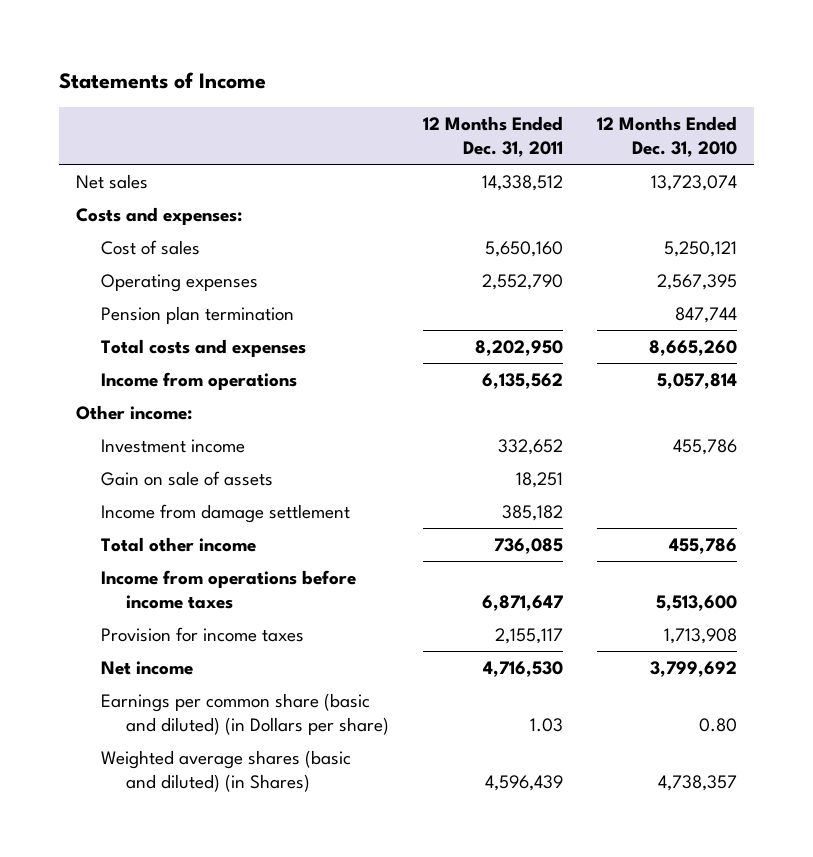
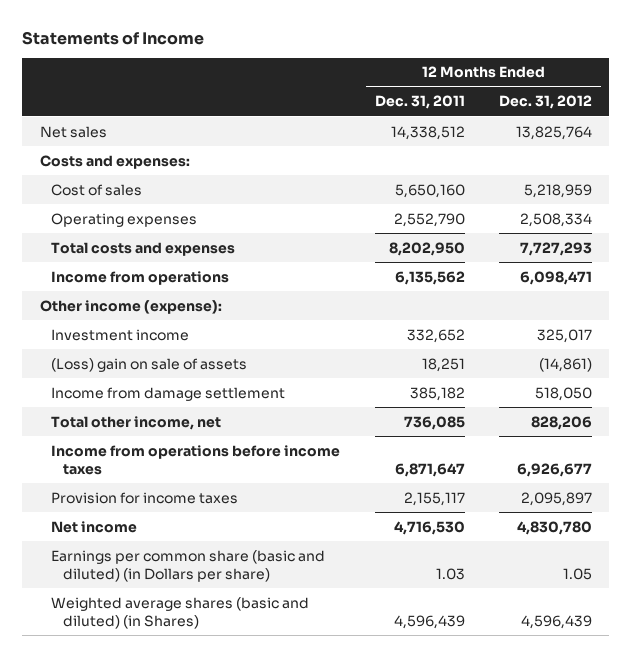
- | 12 Months Ended Dec. 31, 2011 | 12 Months Ended Dec. 31, 2010
+ | 12 Months Ended Dec. 31, 2011 | 12 Months Ended Dec. 31, 2012
- Pension plan termination | | 847,744
- Other income:
+ Other income (expense):
- Gain on sale of assets | 18,251 |
+ (Loss) gain on sale of assets | 18,251 | (14,861)
- Total other income | 736,085 | 455,786
+ Total other income, net | 736,085 | 828,206

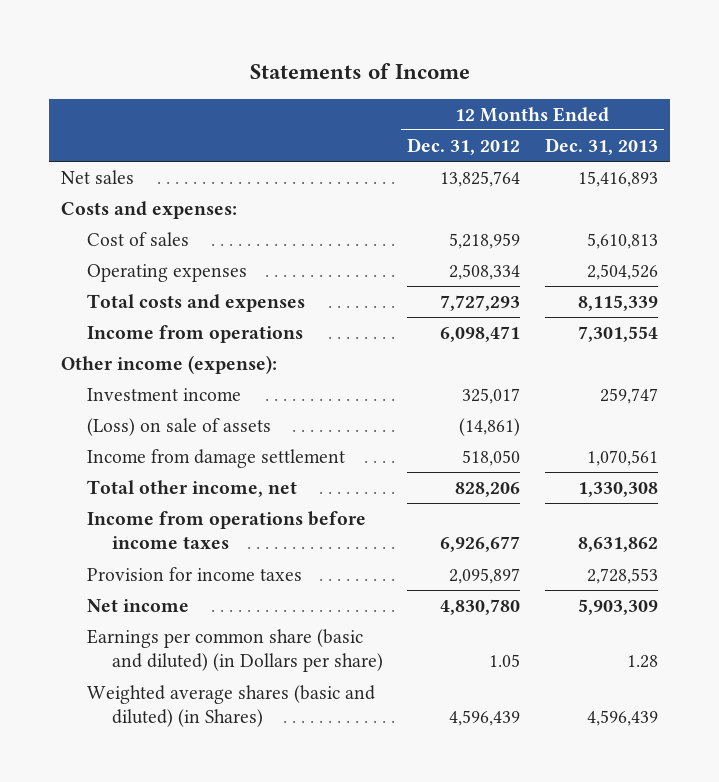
- | 12 Months Ended Dec. 31, 2011 | 12 Months Ended Dec. 31, 2012
+ | 12 Months Ended Dec. 31, 2012 | 12 Months Ended Dec. 31, 2013
- (Loss) gain on sale of assets | 18,251 | (14,861)
+ (Loss) on sale of assets | (14,861) |

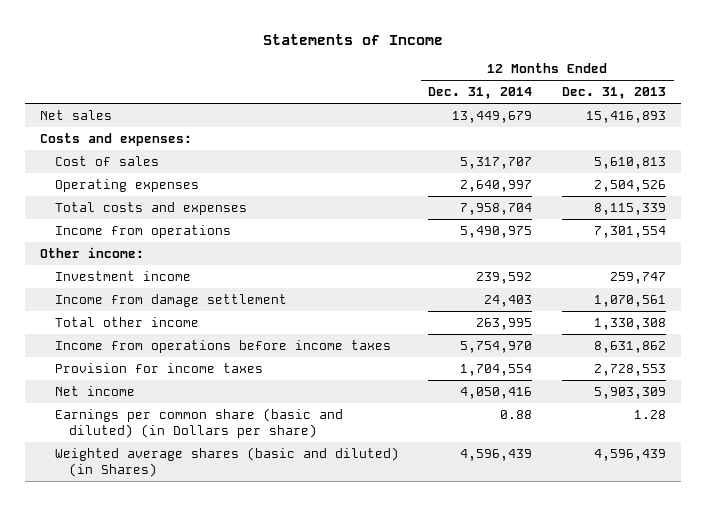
- | 12 Months Ended Dec. 31, 2012 | 12 Months Ended Dec. 31, 2013
+ | 12 Months Ended Dec. 31, 2014 | 12 Months Ended Dec. 31, 2013
- Other income (expense):
+ Other income:
- (Loss) on sale of assets | (14,861) |
- Total other income, net | 828,206 | 1,330,308
+ Total other income | 263,995 | 1,330,308

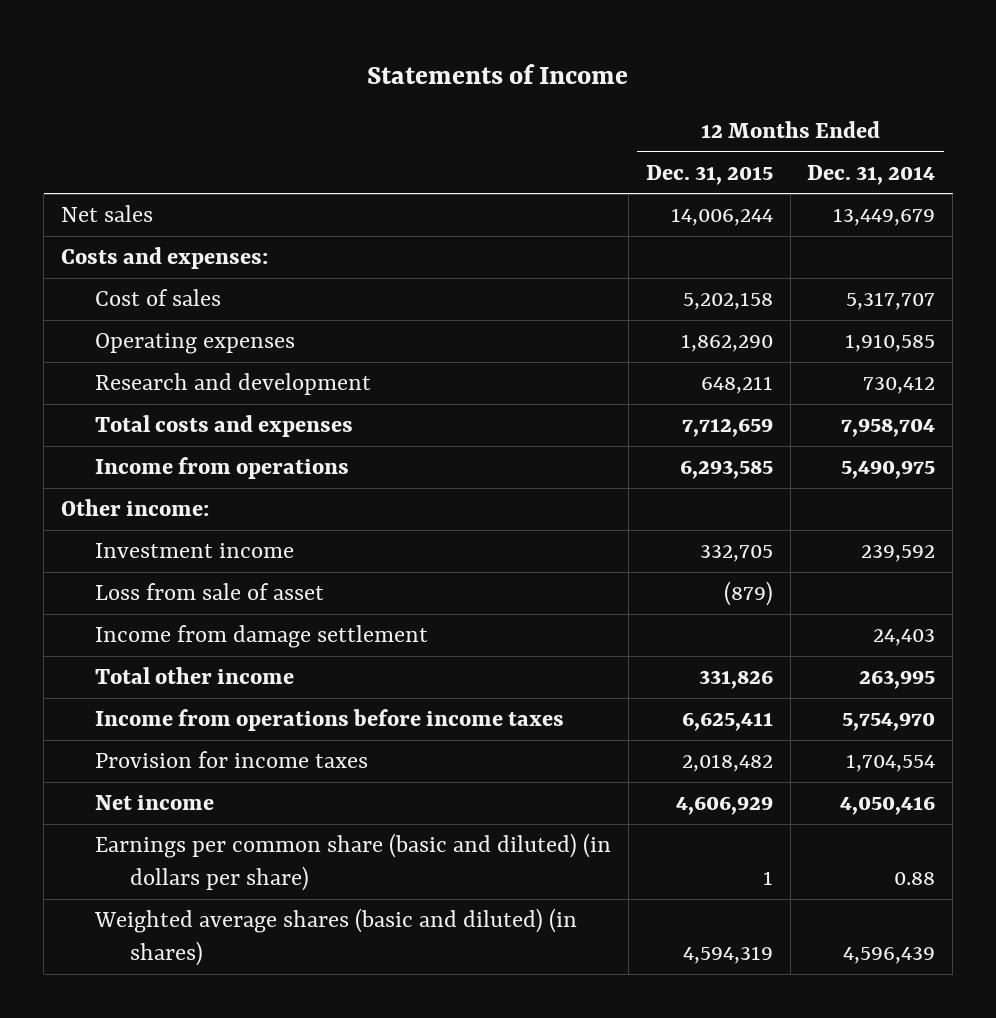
- | 12 Months Ended Dec. 31, 2014 | 12 Months Ended Dec. 31, 2013
+ | 12 Months Ended Dec. 31, 2015 | 12 Months Ended Dec. 31, 2014
- Operating expenses | 2,640,997 | 2,504,526
+ Operating expenses | 1,862,290 | 1,910,585
+ Research and development | 648,211 | 730,412
+ Loss from sale of asset | (879) |
- Earnings per common share (basic and diluted) (in Dollars per share) | 0.88 | 1.28
- Weighted average shares (basic and diluted) (in Shares) | 4,596,439 | 4,596,439
+ Earnings per common share (basic and diluted) (in dollars per share) | 1 | 0.88
+ Weighted average shares (basic and diluted) (in shares) | 4,594,319 | 4,596,439

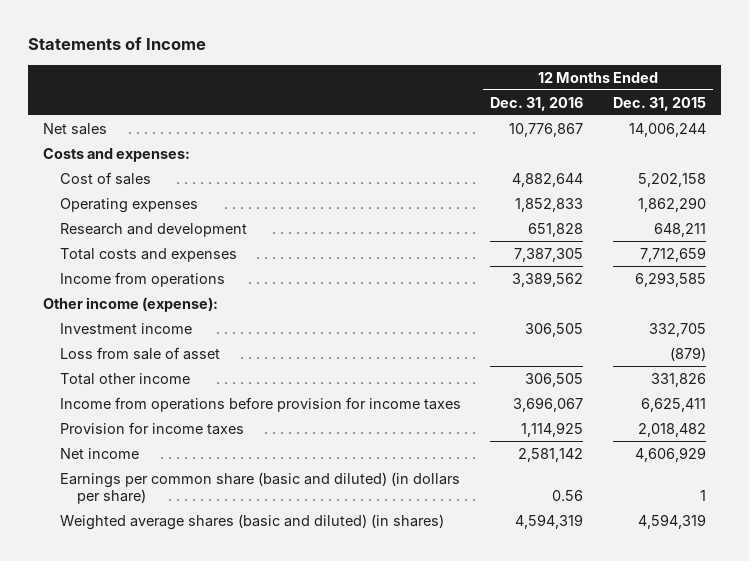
- | 12 Months Ended Dec. 31, 2015 | 12 Months Ended Dec. 31, 2014
+ | 12 Months Ended Dec. 31, 2016 | 12 Months Ended Dec. 31, 2015
- Other income:
+ Other income (expense):
- Income from damage settlement | | 24,403
- Income from operations before income taxes | 6,625,411 | 5,754,970
+ Income from operations before provision for income taxes | 3,696,067 | 6,625,411

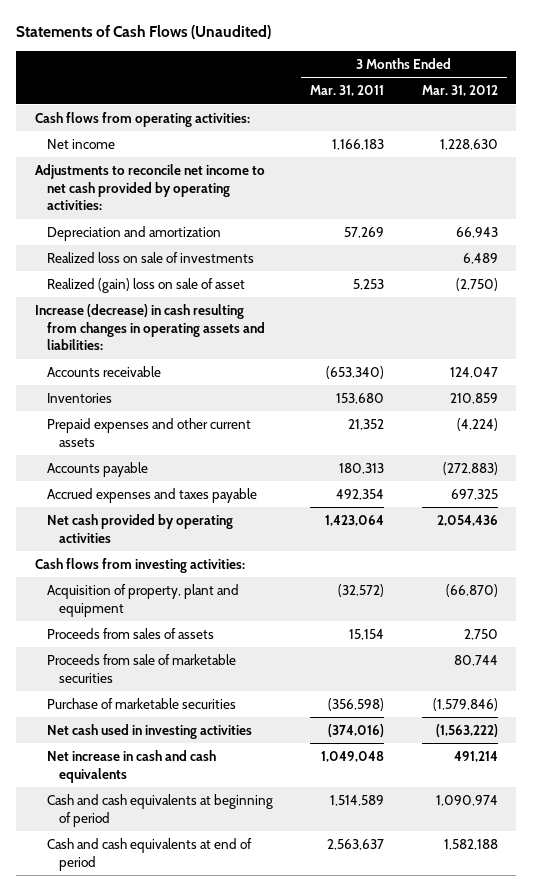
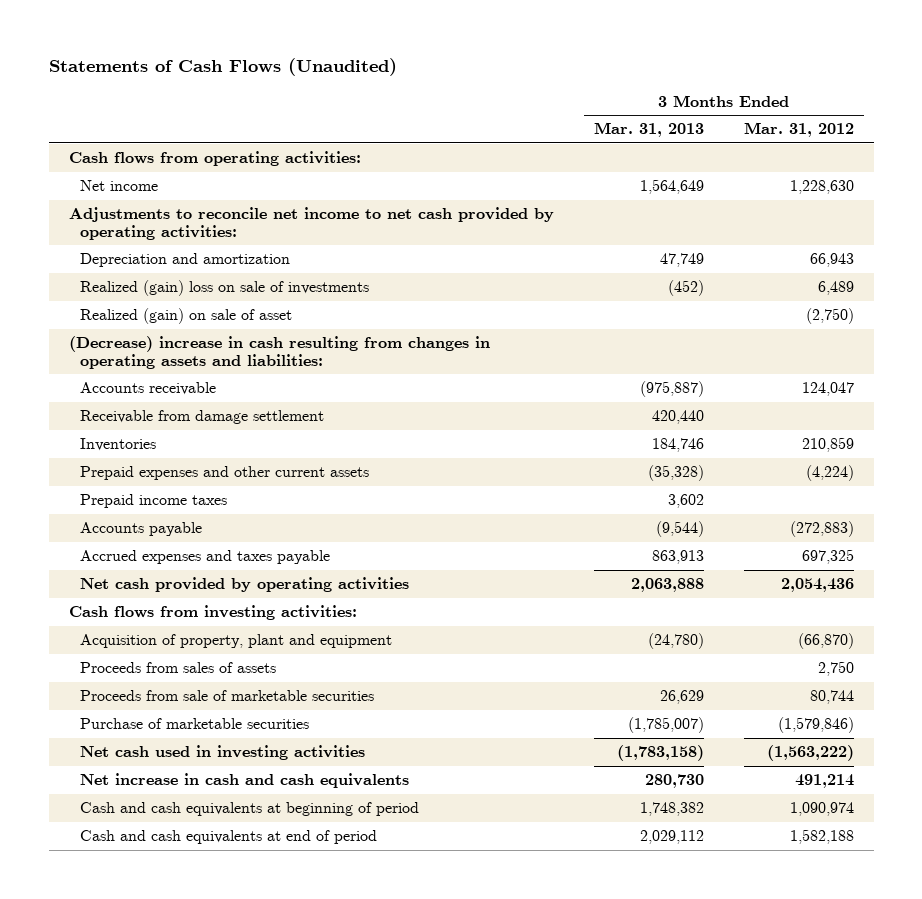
- | 3 Months Ended Mar. 31, 2011 | 3 Months Ended Mar. 31, 2012
+ | 3 Months Ended Mar. 31, 2013 | 3 Months Ended Mar. 31, 2012
- Realized loss on sale of investments | | 6,489
- Realized (gain) loss on sale of asset | 5,253 | (2,750)
- Increase (decrease) in cash resulting from changes in operating assets and liabilities:
+ Realized (gain) loss on sale of investments | (452) | 6,489
+ Realized (gain) on sale of asset | | (2,750)
+ (Decrease) increase in cash resulting from changes in operating assets and liabilities:
+ Receivable from damage settlement | 420,440 |
+ Prepaid income taxes | 3,602 |

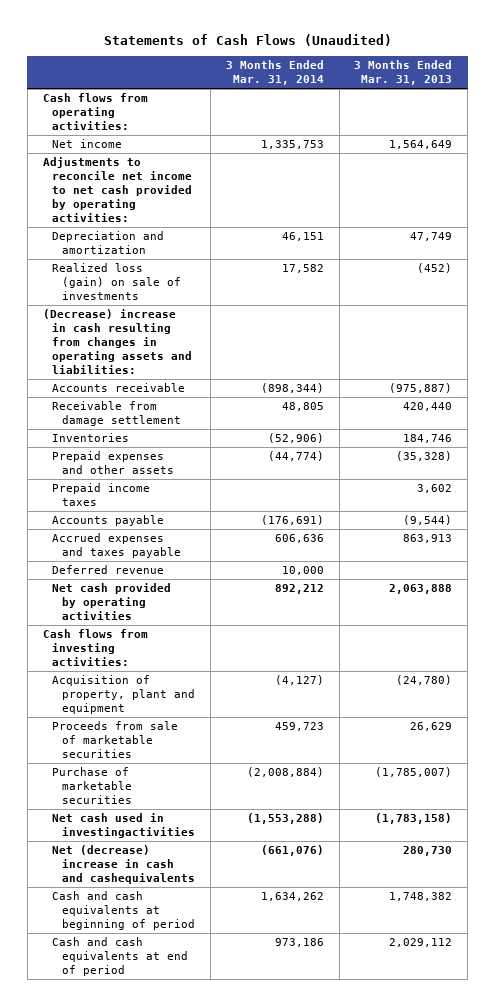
- | 3 Months Ended Mar. 31, 2013 | 3 Months Ended Mar. 31, 2012
+ | 3 Months Ended Mar. 31, 2014 | 3 Months Ended Mar. 31, 2013
- Realized (gain) loss on sale of investments | (452) | 6,489
- Realized (gain) on sale of asset | | (2,750)
+ Realized loss (gain) on sale of investments | 17,582 | (452)
- Prepaid expenses and other current assets | (35,328) | (4,224)
+ Prepaid expenses and other assets | (44,774) | (35,328)
+ Deferred revenue | 10,000 |
- Proceeds from sales of assets | | 2,750
- Net cash used in investing activities | (1,783,158) | (1,563,222)
- Net increase in cash and cash equivalents | 280,730 | 491,214
+ Net cash used in investingactivities | (1,553,288) | (1,783,158)
+ Net (decrease) increase in cash and cashequivalents | (661,076) | 280,730

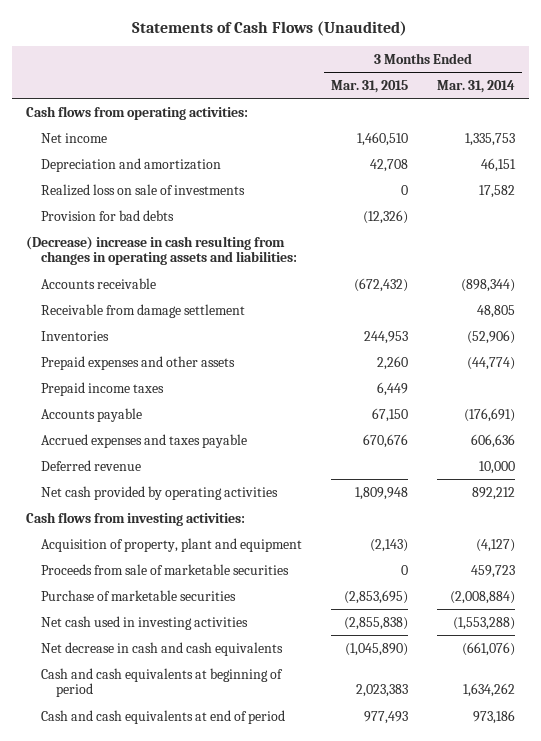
- | 3 Months Ended Mar. 31, 2014 | 3 Months Ended Mar. 31, 2013
+ | 3 Months Ended Mar. 31, 2015 | 3 Months Ended Mar. 31, 2014
- Adjustments to reconcile net income to net cash provided by operating activities:
- Realized loss (gain) on sale of investments | 17,582 | (452)
+ Realized loss on sale of investments | 0 | 17,582
+ Provision for bad debts | (12,326) |
- Net cash used in investingactivities | (1,553,288) | (1,783,158)
- Net (decrease) increase in cash and cashequivalents | (661,076) | 280,730
+ Net cash used in investing activities | (2,855,838) | (1,553,288)
+ Net decrease in cash and cash equivalents | (1,045,890) | (661,076)

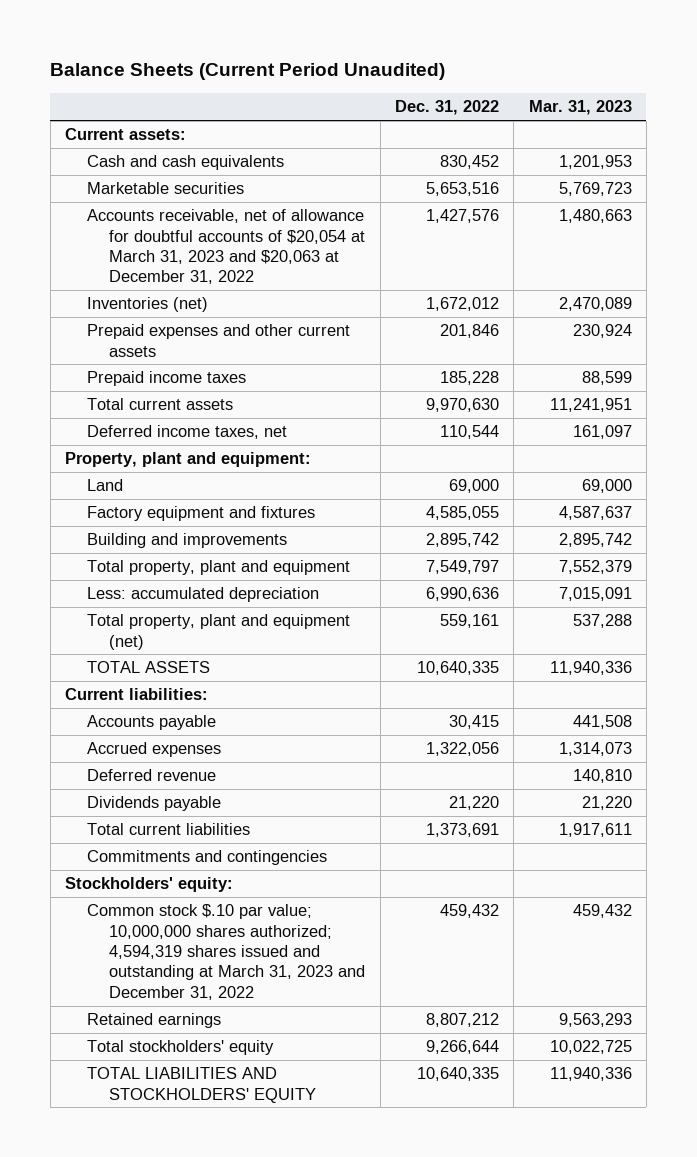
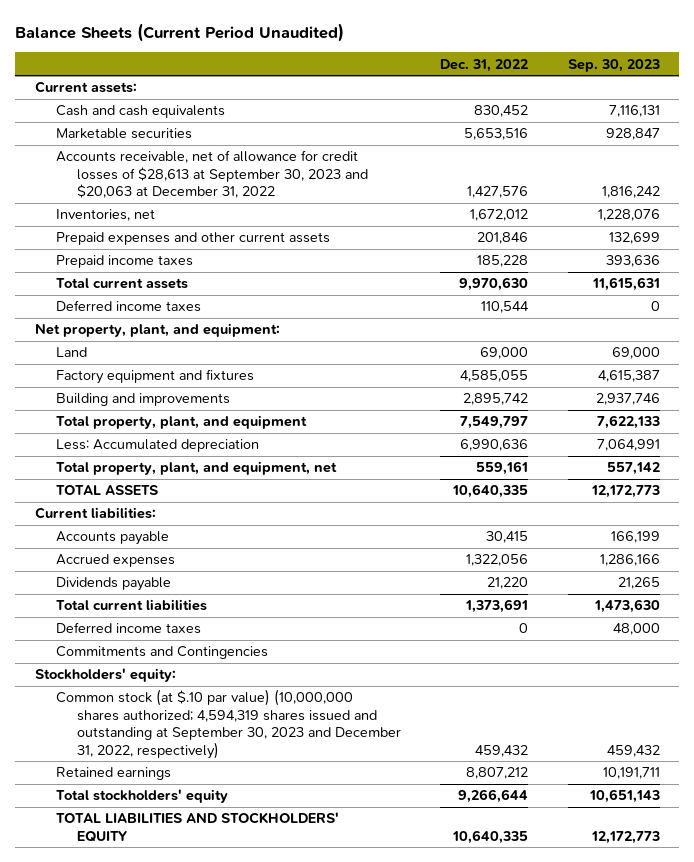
- | Dec. 31, 2022 | Mar. 31, 2023
+ | Dec. 31, 2022 | Sep. 30, 2023
- Accounts receivable, net of allowance for doubtful accounts of $20,054 at March 31, 2023 and $20,063 at December 31, 2022 | 1,427,576 | 1,480,663
- Inventories (net) | 1,672,012 | 2,470,089
+ Accounts receivable, net of allowance for credit losses of $28,613 at September 30, 2023 and $20,063 at December 31, 2022 | 1,427,576 | 1,816,242
+ Inventories, net | 1,672,012 | 1,228,076
- Deferred income taxes, net | 110,544 | 161,097
- Property, plant and equipment:
+ Deferred income taxes | 110,544 | 0
+ Net property, plant, and equipment:
- Total property, plant and equipment | 7,549,797 | 7,552,379
- Less: accumulated depreciation | 6,990,636 | 7,015,091
- Total property, plant and equipment (net) | 559,161 | 537,288
+ Total property, plant, and equipment | 7,549,797 | 7,622,133
+ Less: Accumulated depreciation | 6,990,636 | 7,064,991
+ Total property, plant, and equipment, net | 559,161 | 557,142
- Deferred revenue | | 140,810
- Commitments and contingencies
+ Deferred income taxes | 0 | 48,000
+ Commitments and Contingencies
- Common stock $.10 par value; 10,000,000 shares authorized; 4,594,319 shares issued and outstanding at March 31, 2023 and December 31, 2022 | 459,432 | 459,432
+ Common stock (at $.10 par value) (10,000,000 shares authorized; 4,594,319 shares issued and outstanding at September 30, 2023 and December 31, 2022, respectively) | 459,432 | 459,432

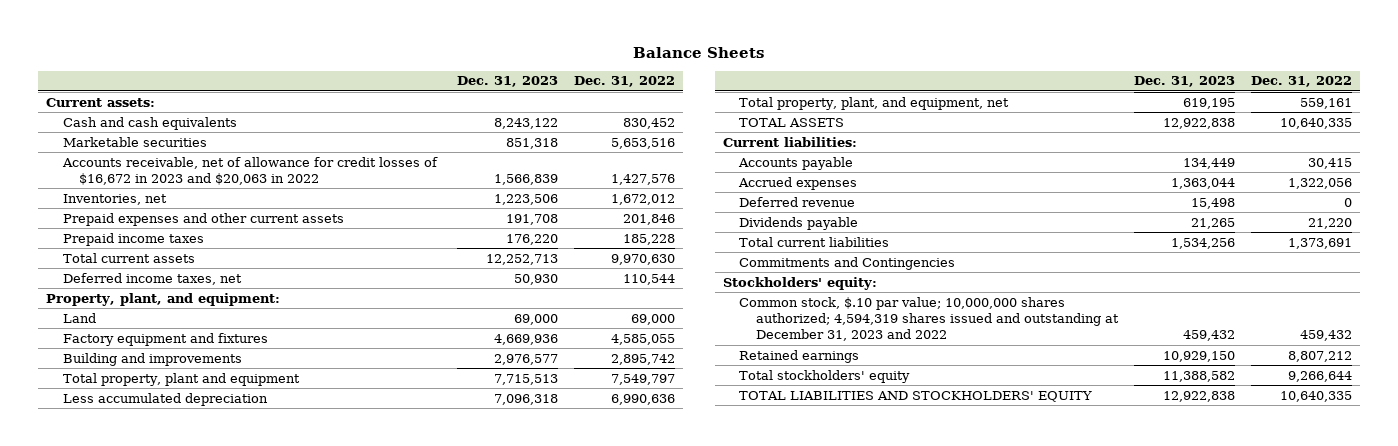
- Balance Sheets (Current Period Unaudited)
+ Balance Sheets
- | Dec. 31, 2022 | Sep. 30, 2023
+ | Dec. 31, 2023 | Dec. 31, 2022
- Accounts receivable, net of allowance for credit losses of $28,613 at September 30, 2023 and $20,063 at December 31, 2022 | 1,427,576 | 1,816,242
+ Accounts receivable, net of allowance for credit losses of $16,672 in 2023 and $20,063 in 2022 | 1,566,839 | 1,427,576
- Deferred income taxes | 110,544 | 0
- Net property, plant, and equipment:
+ Deferred income taxes, net | 50,930 | 110,544
+ Property, plant, and equipment:
- Total property, plant, and equipment | 7,549,797 | 7,622,133
- Less: Accumulated depreciation | 6,990,636 | 7,064,991
+ Total property, plant and equipment | 7,715,513 | 7,549,797
+ Less accumulated depreciation | 7,096,318 | 6,990,636
+ Deferred revenue | 15,498 | 0
- Deferred income taxes | 0 | 48,000
- Common stock (at $.10 par value) (10,000,000 shares authorized; 4,594,319 shares issued and outstanding at September 30, 2023 and December 31, 2022, respectively) | 459,432 | 459,432
+ Common stock, $.10 par value; 10,000,000 shares authorized; 4,594,319 shares issued and outstanding at December 31, 2023 and 2022 | 459,432 | 459,432

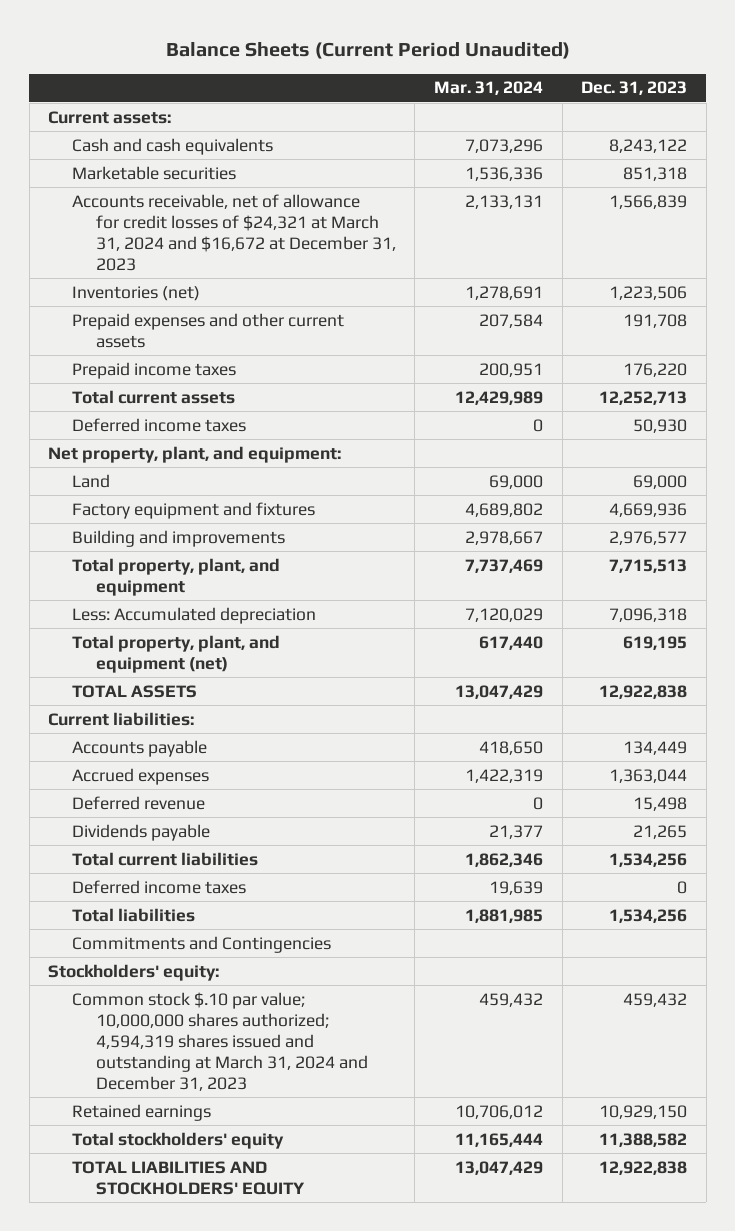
- Balance Sheets
+ Balance Sheets (Current Period Unaudited)
- | Dec. 31, 2023 | Dec. 31, 2022
+ | Mar. 31, 2024 | Dec. 31, 2023
- Accounts receivable, net of allowance for credit losses of $16,672 in 2023 and $20,063 in 2022 | 1,566,839 | 1,427,576
- Inventories, net | 1,223,506 | 1,672,012
+ Accounts receivable, net of allowance for credit losses of $24,321 at March 31, 2024 and $16,672 at December 31, 2023 | 2,133,131 | 1,566,839
+ Inventories (net) | 1,278,691 | 1,223,506
- Deferred income taxes, net | 50,930 | 110,544
- Property, plant, and equipment:
+ Deferred income taxes | 0 | 50,930
+ Net property, plant, and equipment:
- Total property, plant and equipment | 7,715,513 | 7,549,797
- Less accumulated depreciation | 7,096,318 | 6,990,636
- Total property, plant, and equipment, net | 619,195 | 559,161
+ Total property, plant, and equipment | 7,737,469 | 7,715,513
+ Less: Accumulated depreciation | 7,120,029 | 7,096,318
+ Total property, plant, and equipment (net) | 617,440 | 619,195
+ Deferred income taxes | 19,639 | 0
+ Total liabilities | 1,881,985 | 1,534,256
- Common stock, $.10 par value; 10,000,000 shares authorized; 4,594,319 shares issued and outstanding at December 31, 2023 and 2022 | 459,432 | 459,432
+ Common stock $.10 par value; 10,000,000 shares authorized; 4,594,319 shares issued and outstanding at March 31, 2024 and December 31, 2023 | 459,432 | 459,432

